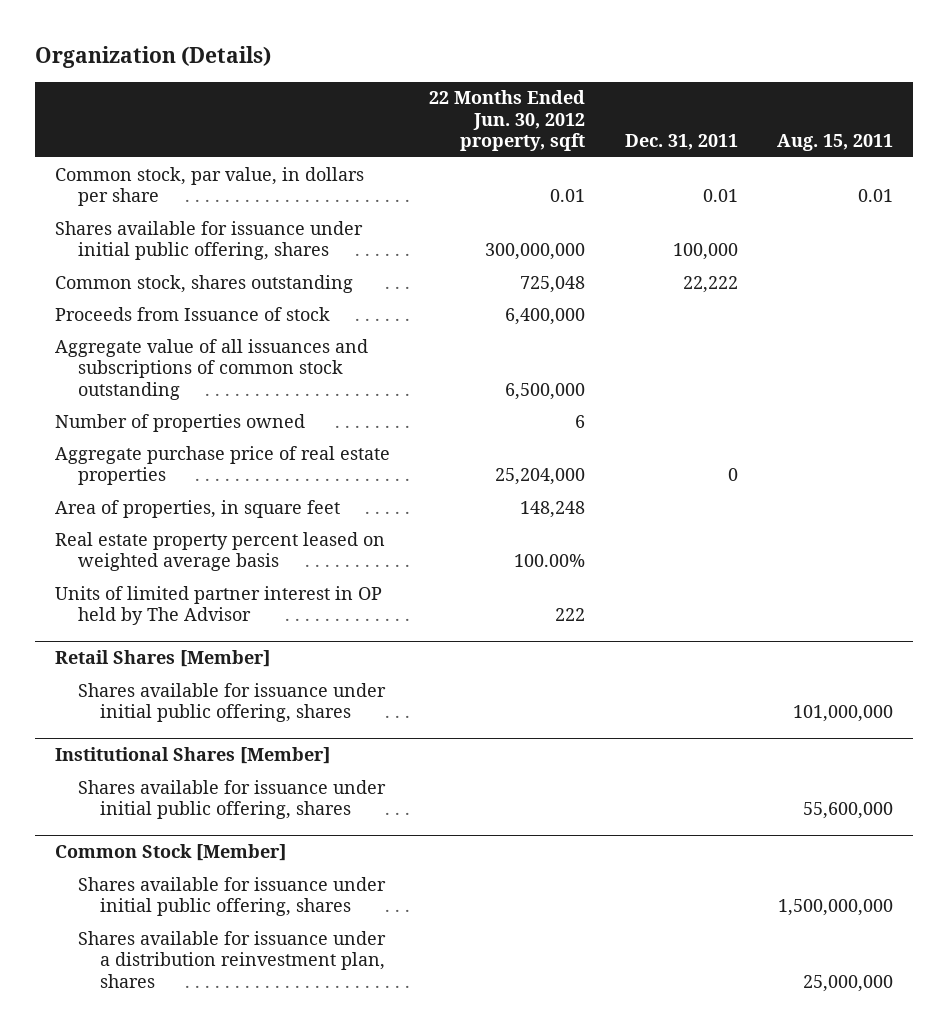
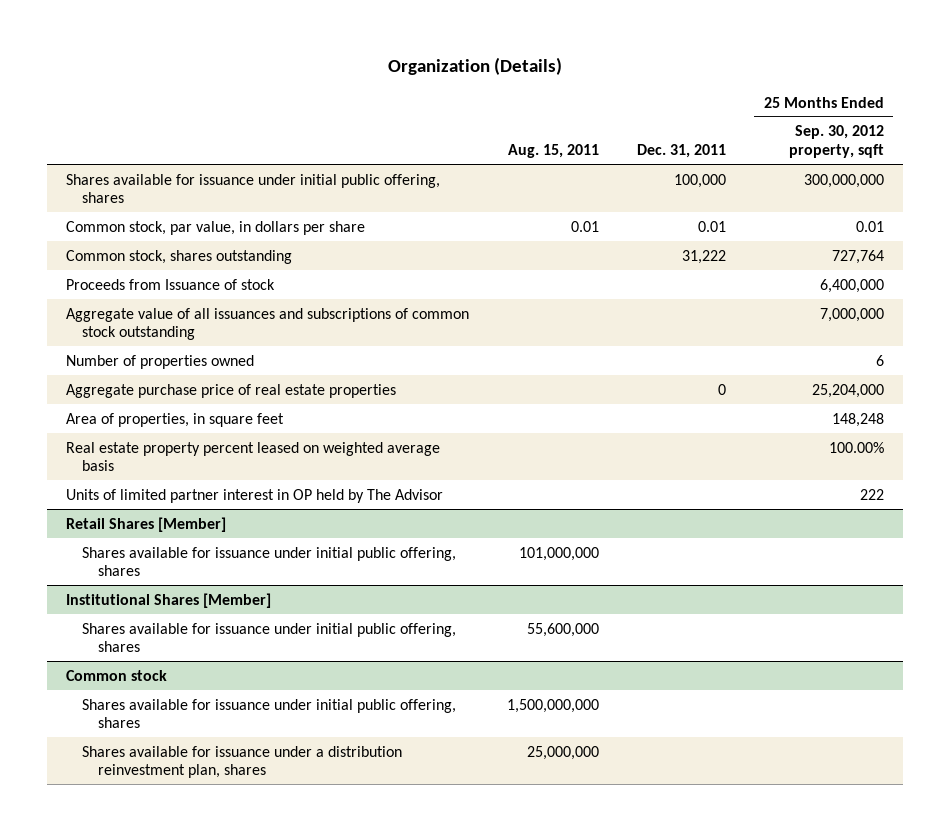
- | 22 Months Ended Jun. 30, 2012 property, sqft | Dec. 31, 2011 | Aug. 15, 2011
+ | Aug. 15, 2011 | Dec. 31, 2011 | 25 Months Ended Sep. 30, 2012 property, sqft
- Common stock, shares outstanding | 725,048 | 22,222 |
moved down: Common stock, par value, in dollars per share | 0.01 | 0.01 | 0.01
+ Common stock, shares outstanding | | 31,222 | 727,764
- Common Stock [Member]
+ Common stock

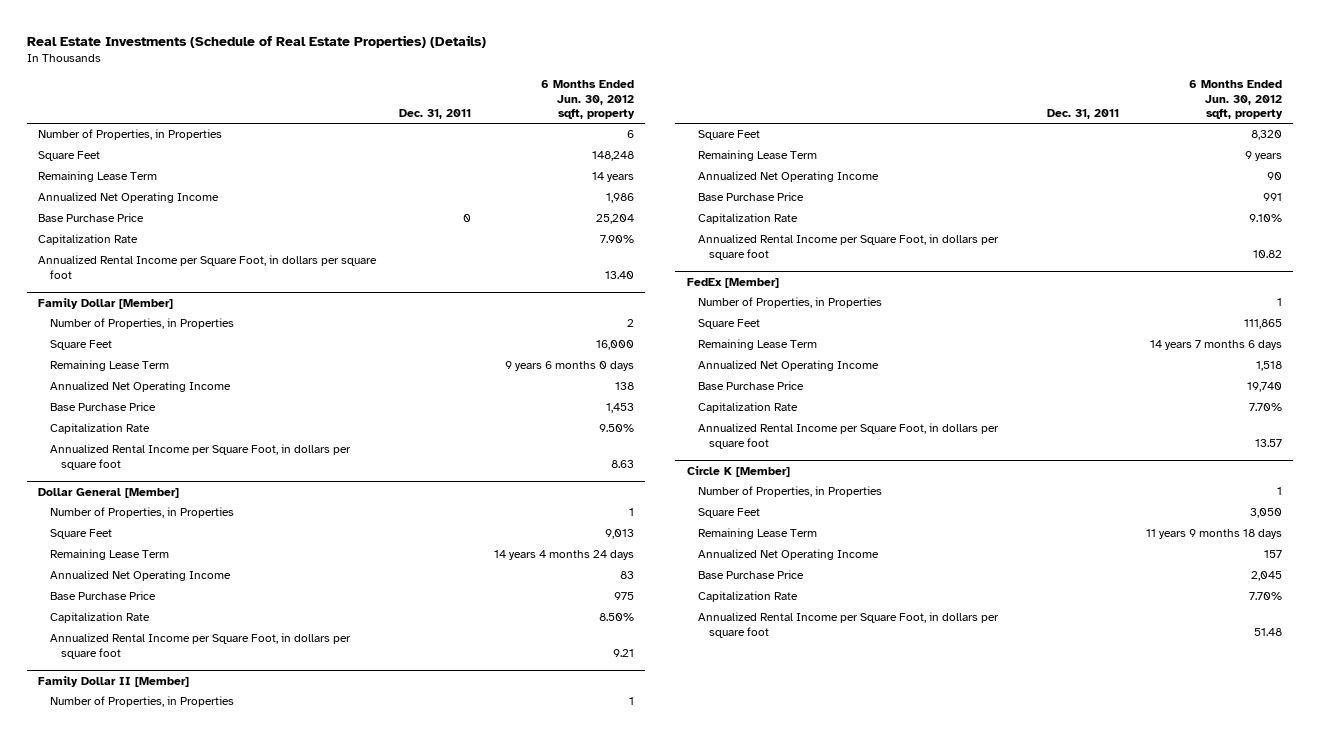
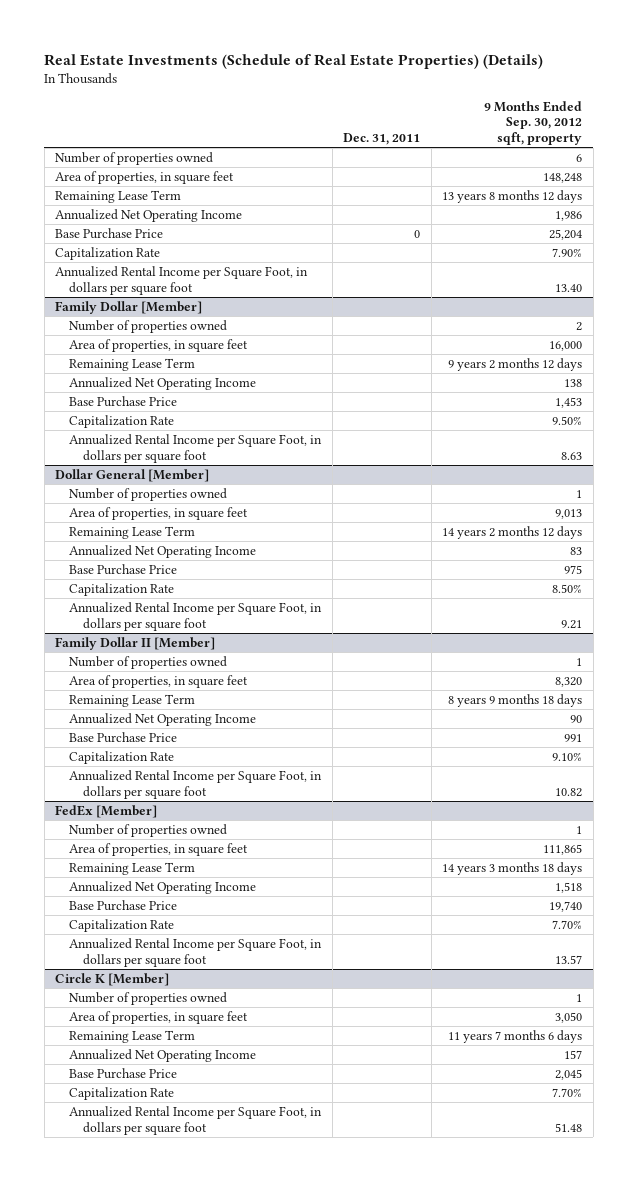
- | Dec. 31, 2011 | 6 Months Ended Jun. 30, 2012 sqft, property
+ | Dec. 31, 2011 | 9 Months Ended Sep. 30, 2012 sqft, property
- Number of Properties, in Properties | | 6
- Square Feet | | 148,248
+ Number of properties owned | | 6
+ Area of properties, in square feet | | 148,248
@ Family Dollar [Member]
- Number of Properties, in Properties | | 2
- Square Feet | | 16,000
+ Number of properties owned | | 2
+ Area of properties, in square feet | | 16,000
@ Dollar General [Member]
- Number of Properties, in Properties | | 1
- Square Feet | | 9,013
+ Number of properties owned | | 1
+ Area of properties, in square feet | | 9,013
@ Family Dollar II [Member]
- Number of Properties, in Properties | | 1
- Square Feet | | 8,320
+ Number of properties owned | | 1
+ Area of properties, in square feet | | 8,320
@ FedEx [Member]
- Number of Properties, in Properties | | 1
- Square Feet | | 111,865
+ Number of properties owned | | 1
+ Area of properties, in square feet | | 111,865
@ Circle K [Member]
- Number of Properties, in Properties | | 1
- Square Feet | | 3,050
+ Number of properties owned | | 1
+ Area of properties, in square feet | | 3,050

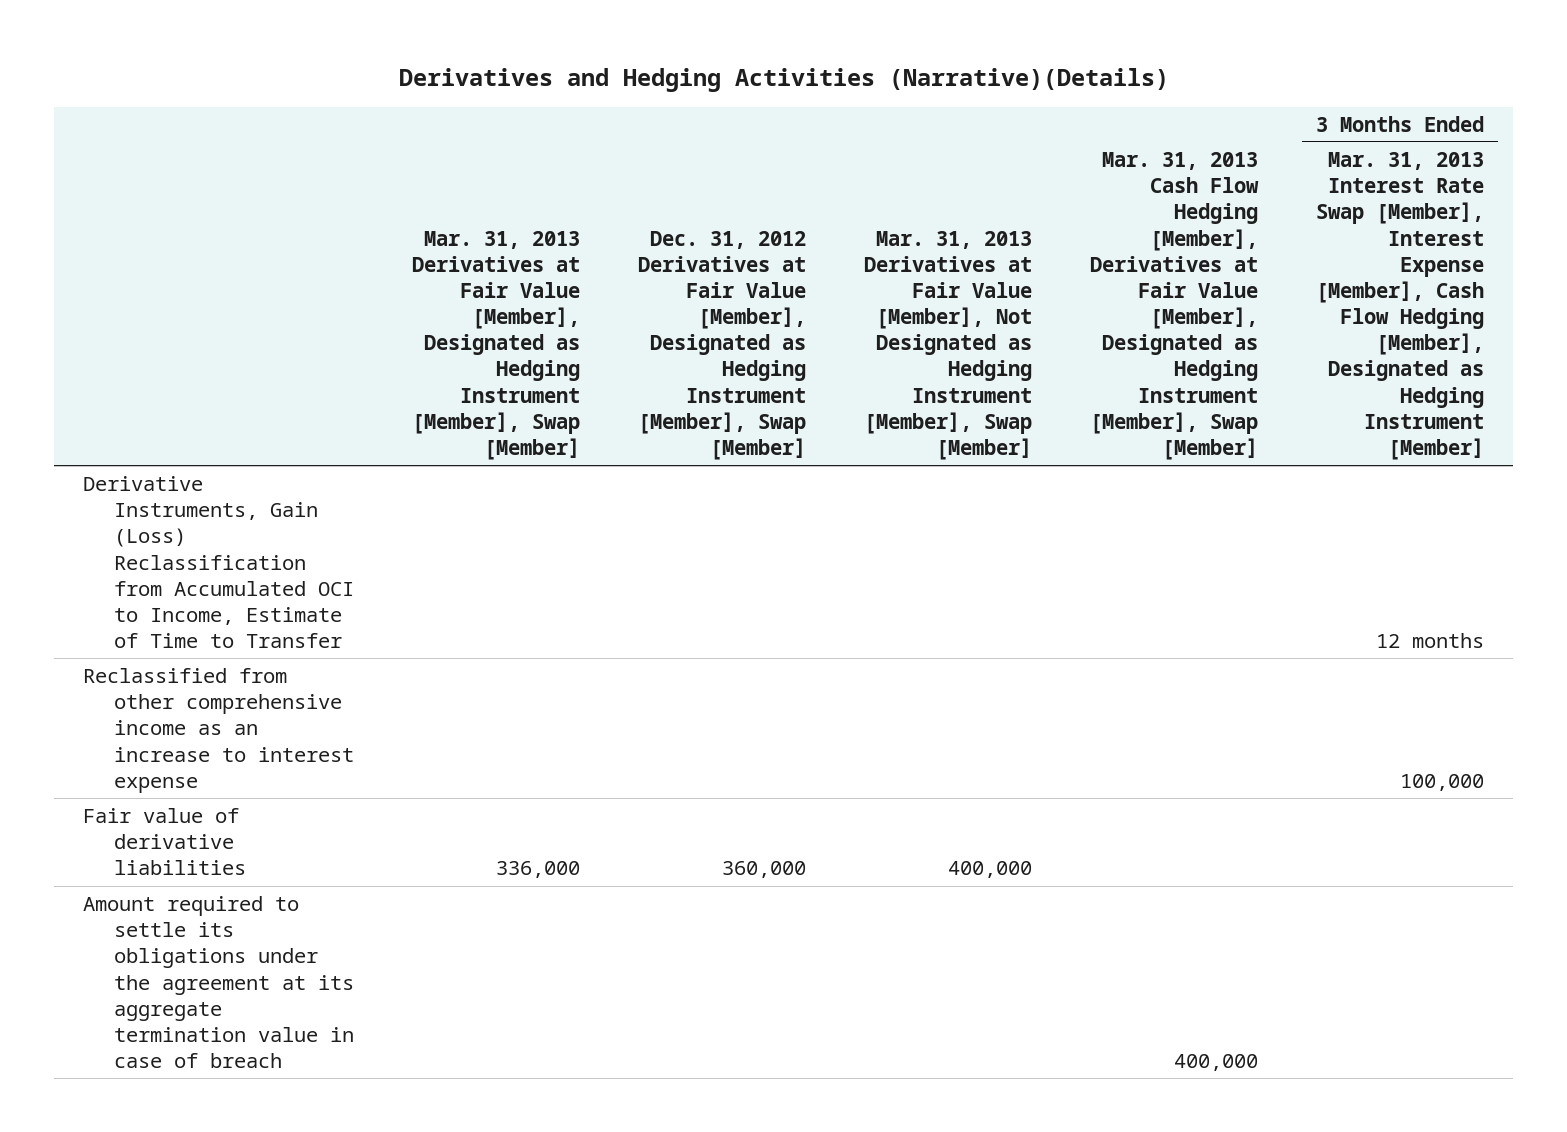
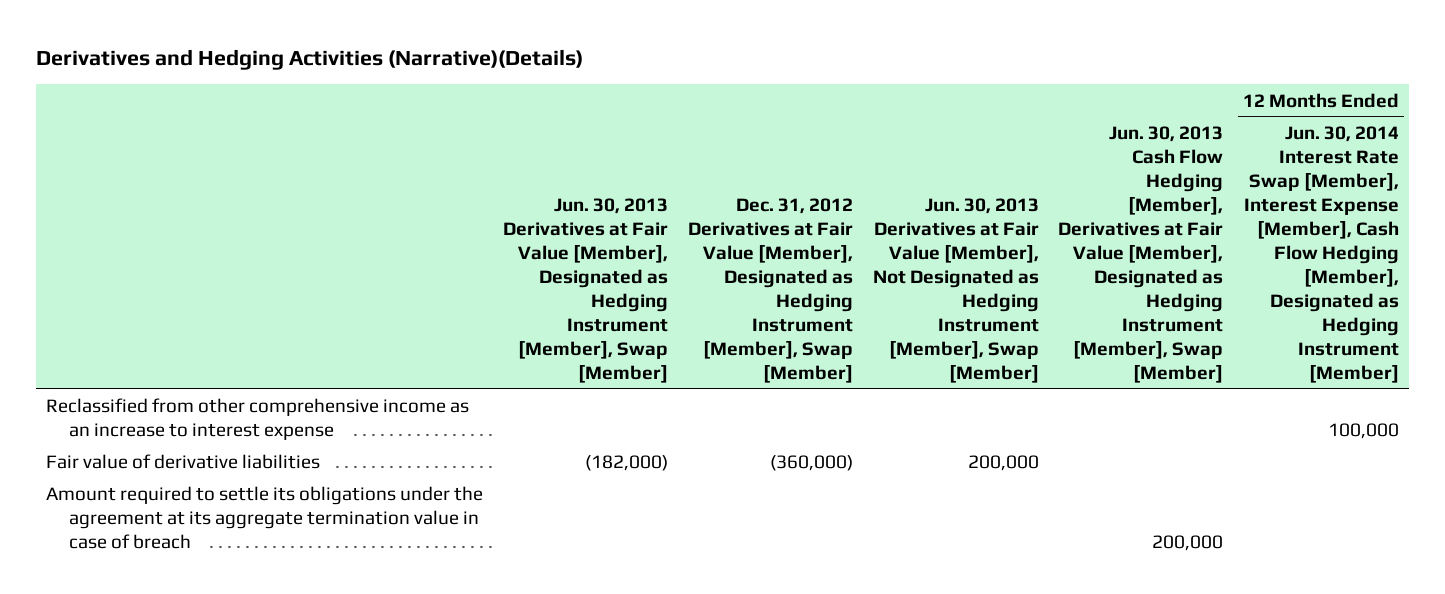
- | Mar. 31, 2013 Derivatives at Fair Value [Member], Designated as Hedging Instrument [Member], Swap [Member] | Dec. 31, 2012 Derivatives at Fair Value [Member], Designated as Hedging Instrument [Member], Swap [Member] | Mar. 31, 2013 Derivatives at Fair Value [Member], Not Designated as Hedging Instrument [Member], Swap [Member] | Mar. 31, 2013 Cash Flow Hedging [Member], Derivatives at Fair Value [Member], Designated as Hedging Instrument [Member], Swap [Member] | 3 Months Ended Mar. 31, 2013 Interest Rate Swap [Member], Interest Expense [Member], Cash Flow Hedging [Member], Designated as Hedging Instrument [Member]
+ | Jun. 30, 2013 Derivatives at Fair Value [Member], Designated as Hedging Instrument [Member], Swap [Member] | Dec. 31, 2012 Derivatives at Fair Value [Member], Designated as Hedging Instrument [Member], Swap [Member] | Jun. 30, 2013 Derivatives at Fair Value [Member], Not Designated as Hedging Instrument [Member], Swap [Member] | Jun. 30, 2013 Cash Flow Hedging [Member], Derivatives at Fair Value [Member], Designated as Hedging Instrument [Member], Swap [Member] | 12 Months Ended Jun. 30, 2014 Interest Rate Swap [Member], Interest Expense [Member], Cash Flow Hedging [Member], Designated as Hedging Instrument [Member]
- Derivative Instruments, Gain (Loss) Reclassification from Accumulated OCI to Income, Estimate of Time to Transfer | | | | | 12 months
- Fair value of derivative liabilities | 336,000 | 360,000 | 400,000 | |
+ Fair value of derivative liabilities | (182,000) | (360,000) | 200,000 | |

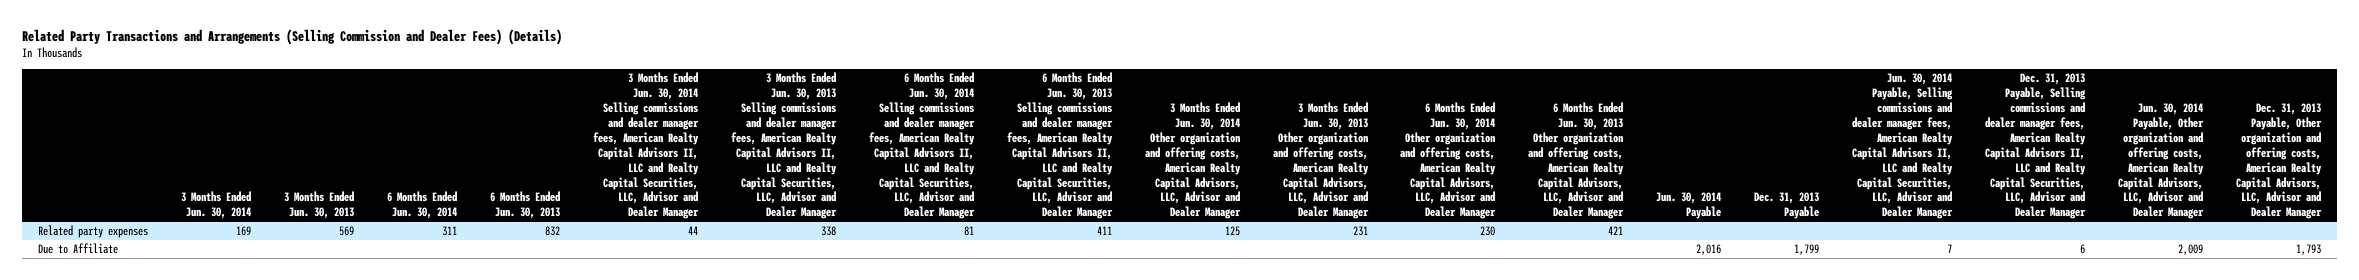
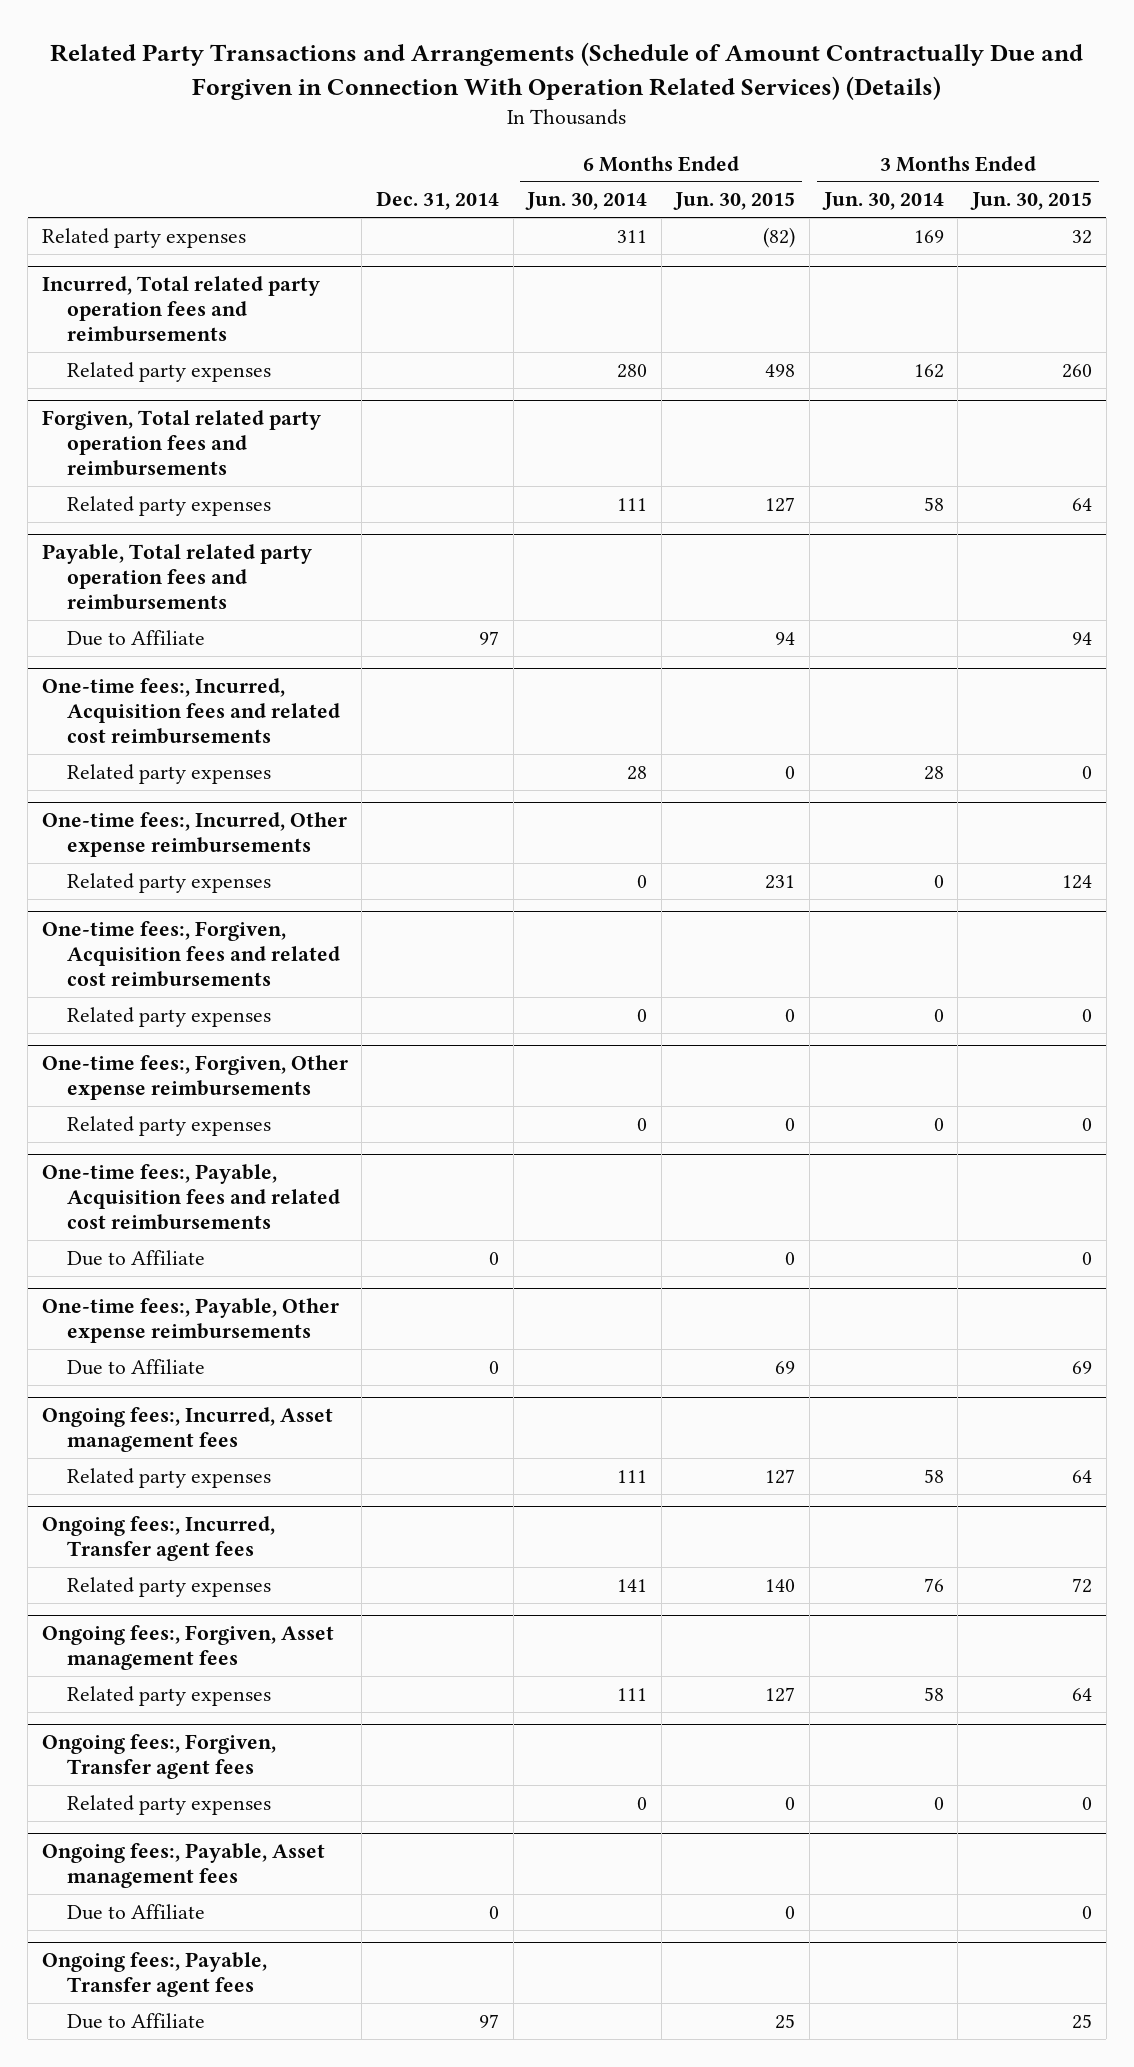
- Related Party Transactions and Arrangements (Selling Commission and Dealer Fees) (Details)
+ Related Party Transactions and Arrangements (Schedule of Amount Contractually Due and Forgiven in Connection With Operation Related Services) (Details)
- | 3 Months Ended Jun. 30, 2014 | 3 Months Ended Jun. 30, 2013 | 6 Months Ended Jun. 30, 2014 | 6 Months Ended Jun. 30, 2013 | 3 Months Ended Jun. 30, 2014 Selling commissions and dealer manager fees, American Realty Capital Advisors II, LLC and Realty Capital Securities, LLC, Advisor and Dealer Manager | 3 Months Ended Jun. 30, 2013 Selling commissions and dealer manager fees, American Realty Capital Advisors II, LLC and Realty Capital Securities, LLC, Advisor and Dealer Manager | 6 Months Ended Jun. 30, 2014 Selling commissions and dealer manager fees, American Realty Capital Advisors II, LLC and Realty Capital Securities, LLC, Advisor and Dealer Manager | 6 Months Ended Jun. 30, 2013 Selling commissions and dealer manager fees, American Realty Capital Advisors II, LLC and Realty Capital Securities, LLC, Advisor and Dealer Manager | 3 Months Ended Jun. 30, 2014 Other organization and offering costs, American Realty Capital Advisors, LLC, Advisor and Dealer Manager | 3 Months Ended Jun. 30, 2013 Other organization and offering costs, American Realty Capital Advisors, LLC, Advisor and Dealer Manager | 6 Months Ended Jun. 30, 2014 Other organization and offering costs, American Realty Capital Advisors, LLC, Advisor and Dealer Manager | 6 Months Ended Jun. 30, 2013 Other organization and offering costs, American Realty Capital Advisors, LLC, Advisor and Dealer Manager | Jun. 30, 2014 Payable | Dec. 31, 2013 Payable | Jun. 30, 2014 Payable, Selling commissions and dealer manager fees, American Realty Capital Advisors II, LLC and Realty Capital Securities, LLC, Advisor and Dealer Manager | Dec. 31, 2013 Payable, Selling commissions and dealer manager fees, American Realty Capital Advisors II, LLC and Realty Capital Securities, LLC, Advisor and Dealer Manager | Jun. 30, 2014 Payable, Other organization and offering costs, American Realty Capital Advisors, LLC, Advisor and Dealer Manager | Dec. 31, 2013 Payable, Other organization and offering costs, American Realty Capital Advisors, LLC, Advisor and Dealer Manager
+ | Dec. 31, 2014 | 6 Months Ended Jun. 30, 2014 | 6 Months Ended Jun. 30, 2015 | 3 Months Ended Jun. 30, 2014 | 3 Months Ended Jun. 30, 2015
- Due to Affiliate | | | | | | | | | | | | | 2,016 | 1,799 | 7 | 6 | 2,009 | 1,793
+ Incurred, Total related party operation fees and reimbursements
+ Related party expenses | | 280 | 498 | 162 | 260
+ Forgiven, Total related party operation fees and reimbursements
+ Related party expenses | | 111 | 127 | 58 | 64
+ Payable, Total related party operation fees and reimbursements
+ Due to Affiliate | 97 | | 94 | | 94
+ One-time fees:, Incurred, Acquisition fees and related cost reimbursements
+ Related party expenses | | 28 | 0 | 28 | 0
+ One-time fees:, Incurred, Other expense reimbursements
+ Related party expenses | | 0 | 231 | 0 | 124
+ One-time fees:, Forgiven, Acquisition fees and related cost reimbursements
+ Related party expenses | | 0 | 0 | 0 | 0
+ One-time fees:, Forgiven, Other expense reimbursements
+ Related party expenses | | 0 | 0 | 0 | 0
+ One-time fees:, Payable, Acquisition fees and related cost reimbursements
+ Due to Affiliate | 0 | | 0 | | 0
+ One-time fees:, Payable, Other expense reimbursements
+ Due to Affiliate | 0 | | 69 | | 69
+ Ongoing fees:, Incurred, Asset management fees
+ Related party expenses | | 111 | 127 | 58 | 64
+ Ongoing fees:, Incurred, Transfer agent fees
+ Related party expenses | | 141 | 140 | 76 | 72
+ Ongoing fees:, Forgiven, Asset management fees
+ Related party expenses | | 111 | 127 | 58 | 64
+ Ongoing fees:, Forgiven, Transfer agent fees
+ Related party expenses | | 0 | 0 | 0 | 0
+ Ongoing fees:, Payable, Asset management fees
+ Due to Affiliate | 0 | | 0 | | 0
+ Ongoing fees:, Payable, Transfer agent fees
+ Due to Affiliate | 97 | | 25 | | 25

